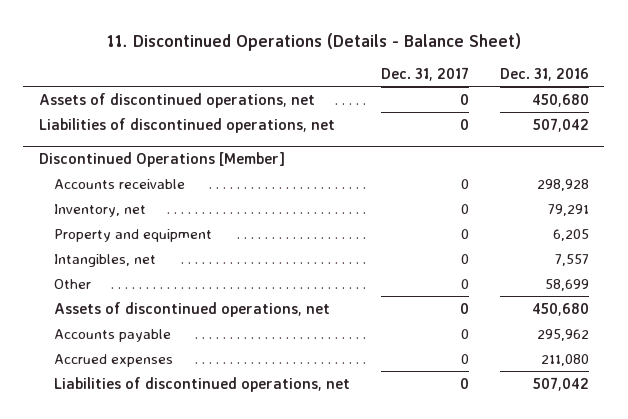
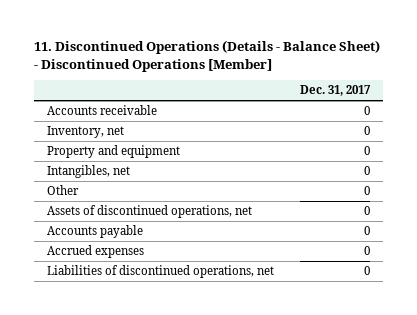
- 11. Discontinued Operations (Details - Balance Sheet)
+ 11. Discontinued Operations (Details - Balance Sheet) - Discontinued Operations [Member]
- | Dec. 31, 2017 | Dec. 31, 2016
+ | Dec. 31, 2017
- Assets of discontinued operations, net | 0 | 450,680
- Liabilities of discontinued operations, net | 0 | 507,042
- Discontinued Operations [Member]

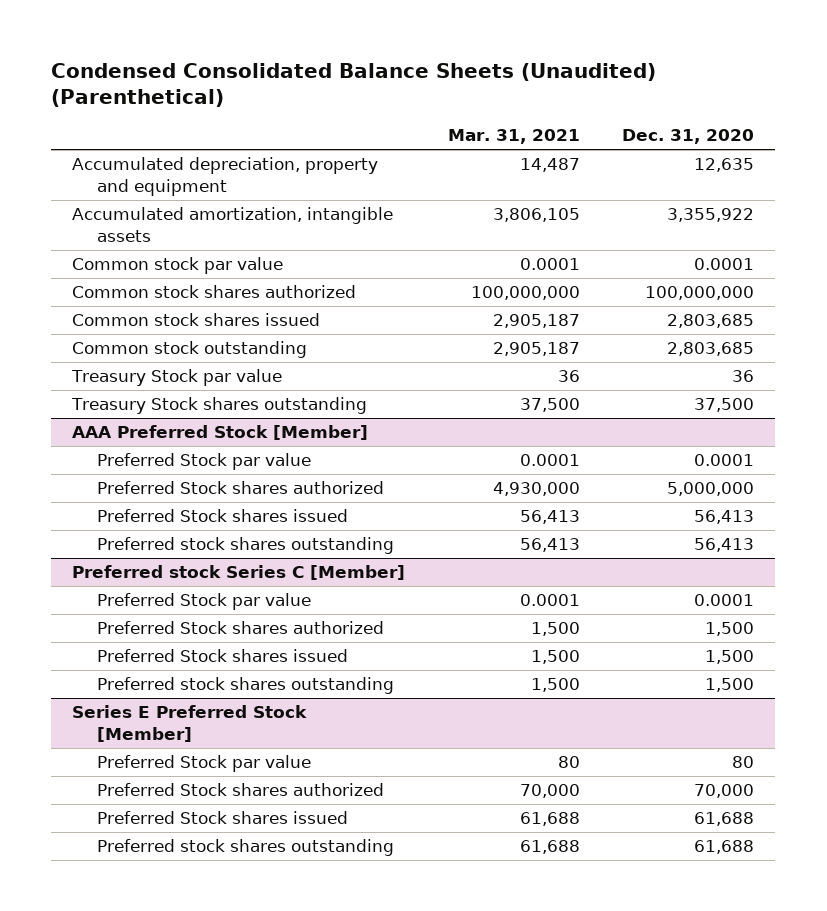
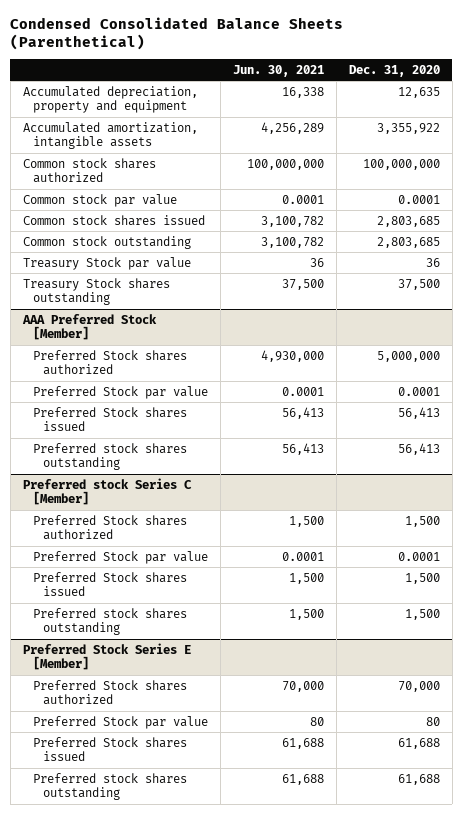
- Condensed Consolidated Balance Sheets (Unaudited) (Parenthetical)
+ Condensed Consolidated Balance Sheets (Parenthetical)
- | Mar. 31, 2021 | Dec. 31, 2020
+ | Jun. 30, 2021 | Dec. 31, 2020
moved down: Common stock par value | 0.0001 | 0.0001
@ AAA Preferred Stock [Member]
moved down: Preferred Stock par value | 0.0001 | 0.0001
@ Preferred stock Series C [Member]
moved down: Preferred Stock par value | 0.0001 | 0.0001
- Series E Preferred Stock [Member]
- Preferred Stock par value | 80 | 80
+ Preferred Stock Series E [Member]
+ Preferred Stock par value | 80 | 80

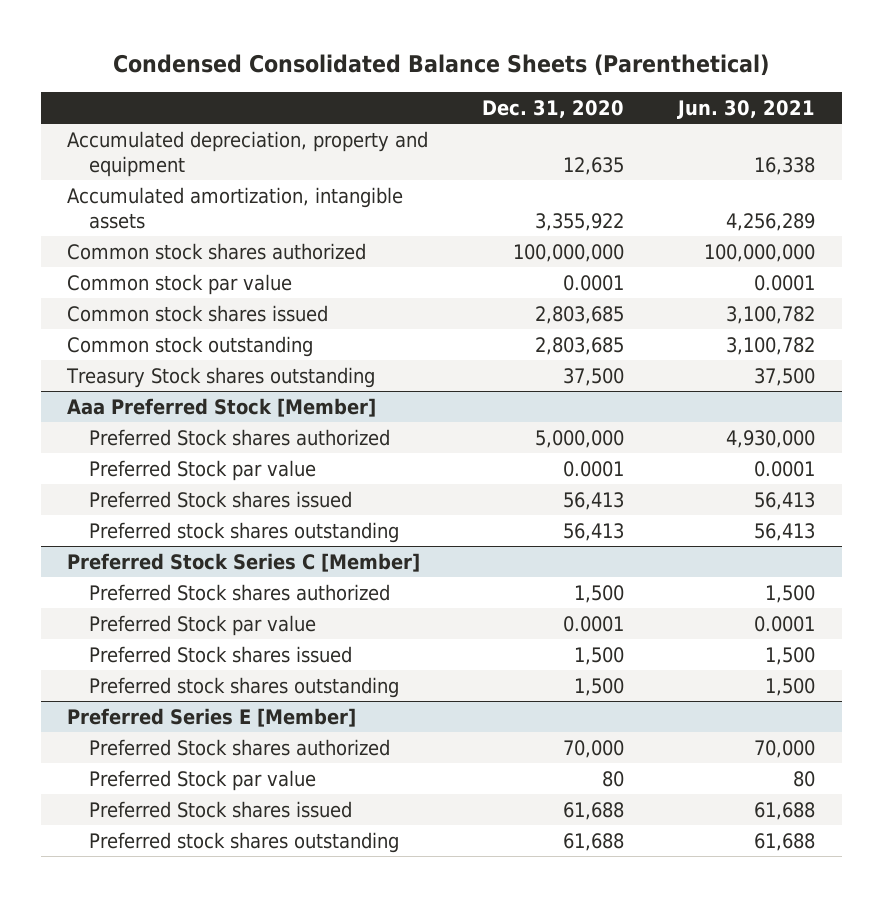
- | Jun. 30, 2021 | Dec. 31, 2020
+ | Dec. 31, 2020 | Jun. 30, 2021
- Treasury Stock par value | 36 | 36
- AAA Preferred Stock [Member]
+ Aaa Preferred Stock [Member]
- Preferred stock Series C [Member]
+ Preferred Stock Series C [Member]
- Preferred Stock Series E [Member]
+ Preferred Series E [Member]

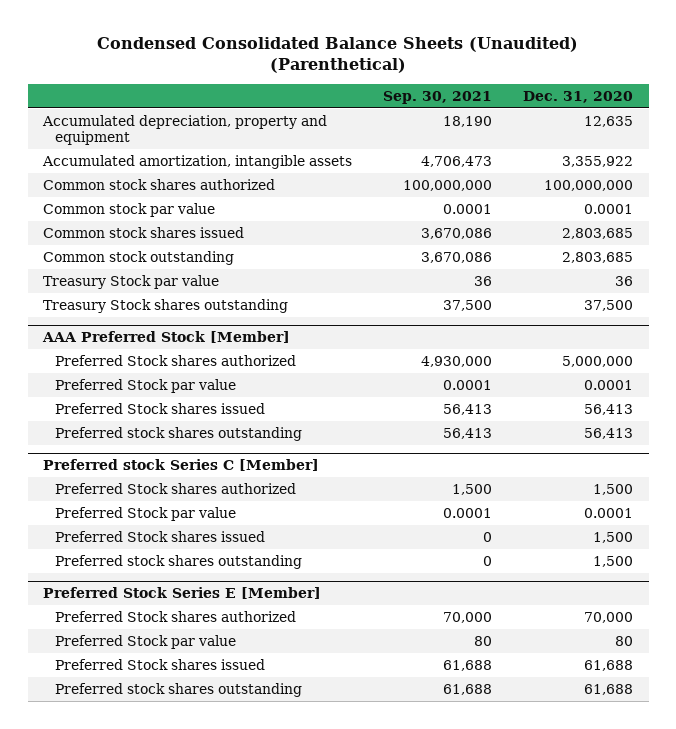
- Condensed Consolidated Balance Sheets (Parenthetical)
+ Condensed Consolidated Balance Sheets (Unaudited) (Parenthetical)
- | Dec. 31, 2020 | Jun. 30, 2021
+ | Sep. 30, 2021 | Dec. 31, 2020
+ Treasury Stock par value | 36 | 36
- Aaa Preferred Stock [Member]
+ AAA Preferred Stock [Member]
- Preferred Stock Series C [Member]
+ Preferred stock Series C [Member]
- Preferred Series E [Member]
+ Preferred Stock Series E [Member]

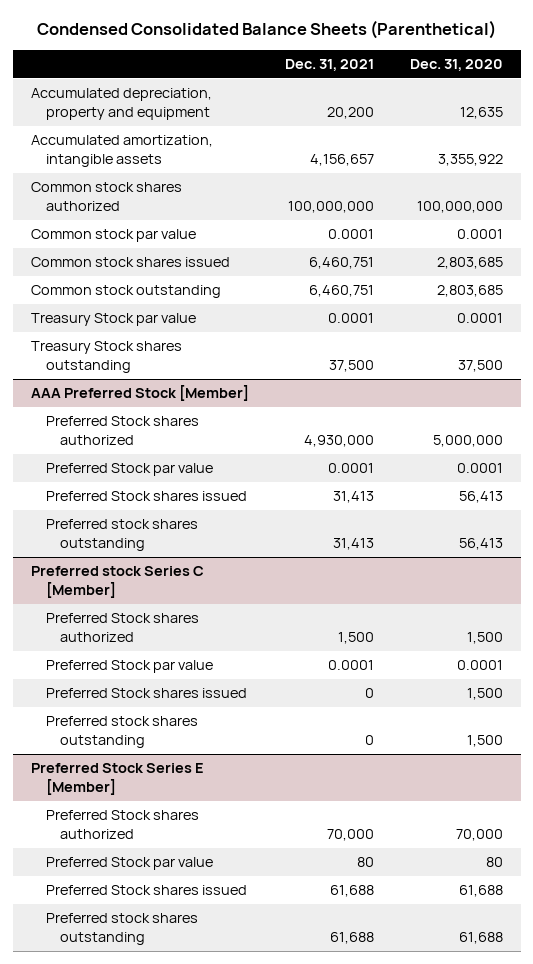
- Condensed Consolidated Balance Sheets (Unaudited) (Parenthetical)
+ Condensed Consolidated Balance Sheets (Parenthetical)
- | Sep. 30, 2021 | Dec. 31, 2020
+ | Dec. 31, 2021 | Dec. 31, 2020
- Treasury Stock par value | 36 | 36
+ Treasury Stock par value | 0.0001 | 0.0001

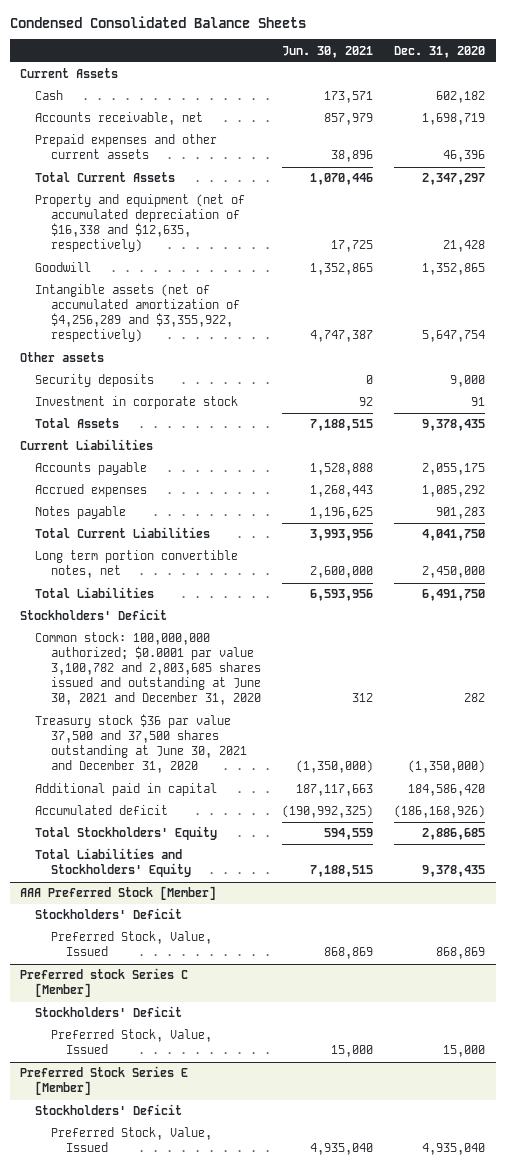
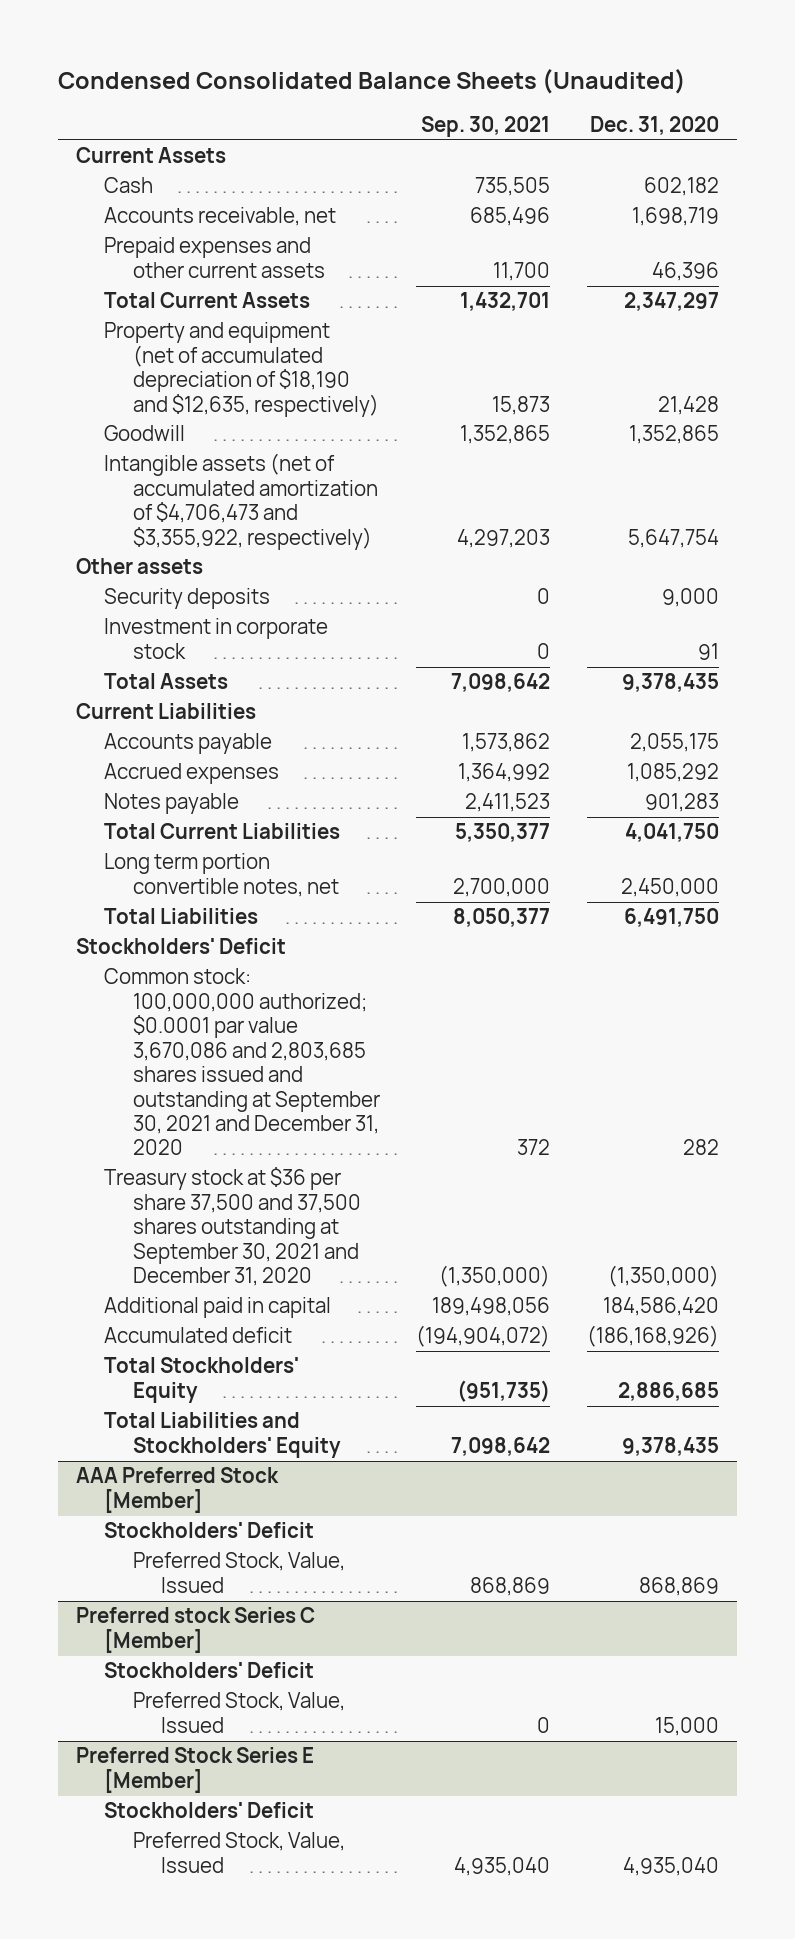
- Condensed Consolidated Balance Sheets
+ Condensed Consolidated Balance Sheets (Unaudited)
- | Jun. 30, 2021 | Dec. 31, 2020
+ | Sep. 30, 2021 | Dec. 31, 2020
- Property and equipment (net of accumulated depreciation of $16,338 and $12,635, respectively) | 17,725 | 21,428
+ Property and equipment (net of accumulated depreciation of $18,190 and $12,635, respectively) | 15,873 | 21,428
- Intangible assets (net of accumulated amortization of $4,256,289 and $3,355,922, respectively) | 4,747,387 | 5,647,754
+ Intangible assets (net of accumulated amortization of $4,706,473 and $3,355,922, respectively) | 4,297,203 | 5,647,754
- Common stock: 100,000,000 authorized; $0.0001 par value 3,100,782 and 2,803,685 shares issued and outstanding at June 30, 2021 and December 31, 2020 | 312 | 282
- Treasury stock $36 par value 37,500 and 37,500 shares outstanding at June 30, 2021 and December 31, 2020 | (1,350,000) | (1,350,000)
+ Common stock: 100,000,000 authorized; $0.0001 par value 3,670,086 and 2,803,685 shares issued and outstanding at September 30, 2021 and December 31, 2020 | 372 | 282
+ Treasury stock at $36 per share 37,500 and 37,500 shares outstanding at September 30, 2021 and December 31, 2020 | (1,350,000) | (1,350,000)

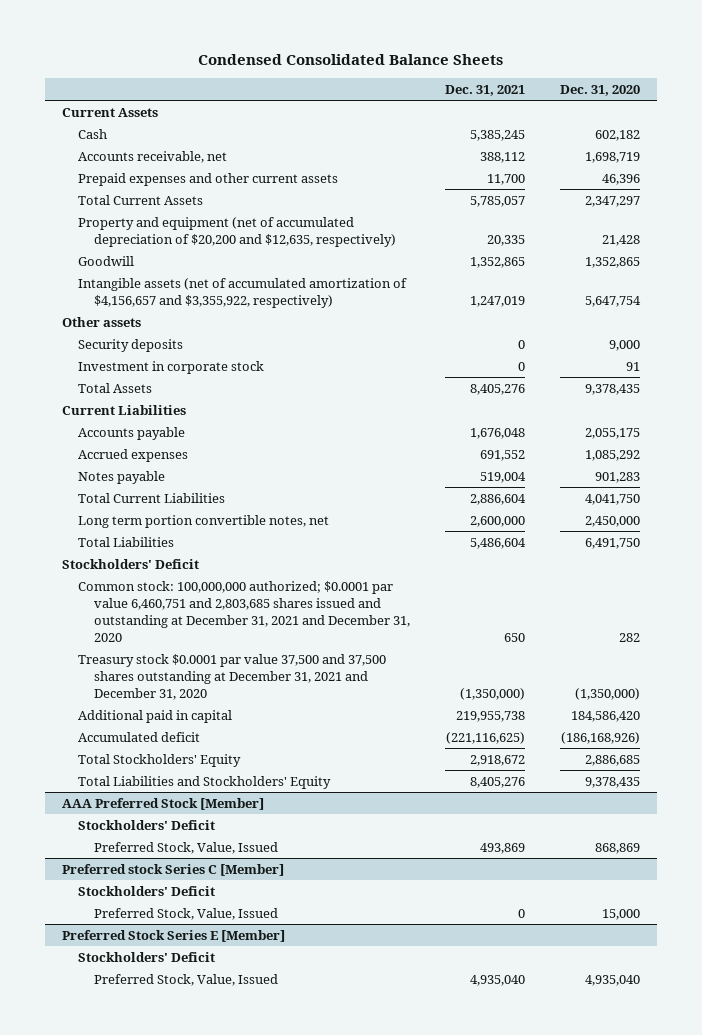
- Condensed Consolidated Balance Sheets (Unaudited)
+ Condensed Consolidated Balance Sheets
- | Sep. 30, 2021 | Dec. 31, 2020
+ | Dec. 31, 2021 | Dec. 31, 2020
- Property and equipment (net of accumulated depreciation of $18,190 and $12,635, respectively) | 15,873 | 21,428
+ Property and equipment (net of accumulated depreciation of $20,200 and $12,635, respectively) | 20,335 | 21,428
- Intangible assets (net of accumulated amortization of $4,706,473 and $3,355,922, respectively) | 4,297,203 | 5,647,754
+ Intangible assets (net of accumulated amortization of $4,156,657 and $3,355,922, respectively) | 1,247,019 | 5,647,754
- Common stock: 100,000,000 authorized; $0.0001 par value 3,670,086 and 2,803,685 shares issued and outstanding at September 30, 2021 and December 31, 2020 | 372 | 282
- Treasury stock at $36 per share 37,500 and 37,500 shares outstanding at September 30, 2021 and December 31, 2020 | (1,350,000) | (1,350,000)
+ Common stock: 100,000,000 authorized; $0.0001 par value 6,460,751 and 2,803,685 shares issued and outstanding at December 31, 2021 and December 31, 2020 | 650 | 282
+ Treasury stock $0.0001 par value 37,500 and 37,500 shares outstanding at December 31, 2021 and December 31, 2020 | (1,350,000) | (1,350,000)

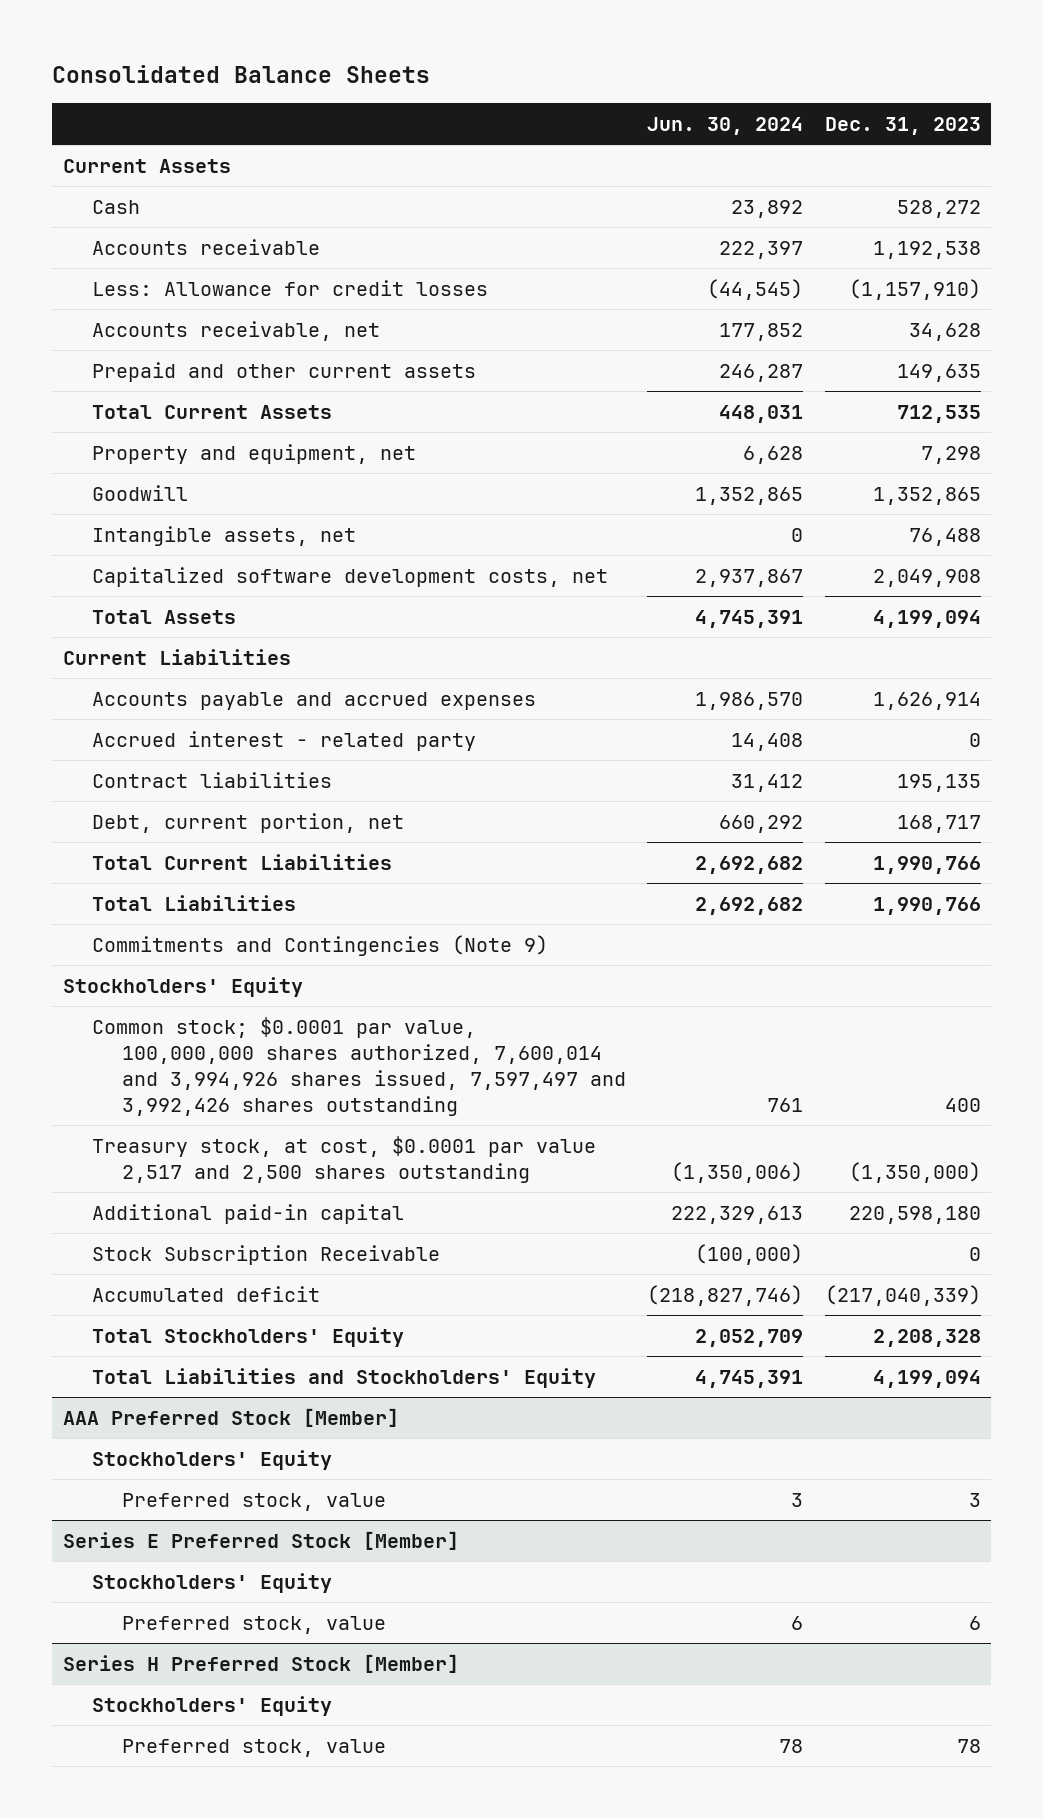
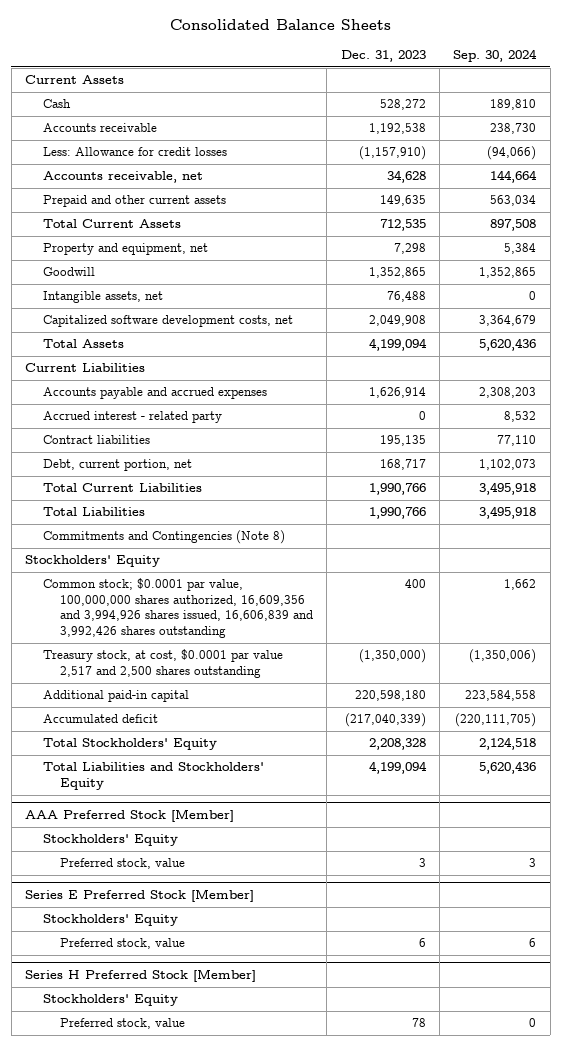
- | Jun. 30, 2024 | Dec. 31, 2023
+ | Dec. 31, 2023 | Sep. 30, 2024
- Commitments and Contingencies (Note 9)
+ Commitments and Contingencies (Note 8)
- Common stock; $0.0001 par value, 100,000,000 shares authorized, 7,600,014 and 3,994,926 shares issued, 7,597,497 and 3,992,426 shares outstanding | 761 | 400
+ Common stock; $0.0001 par value, 100,000,000 shares authorized, 16,609,356 and 3,994,926 shares issued, 16,606,839 and 3,992,426 shares outstanding | 400 | 1,662
- Stock Subscription Receivable | (100,000) | 0

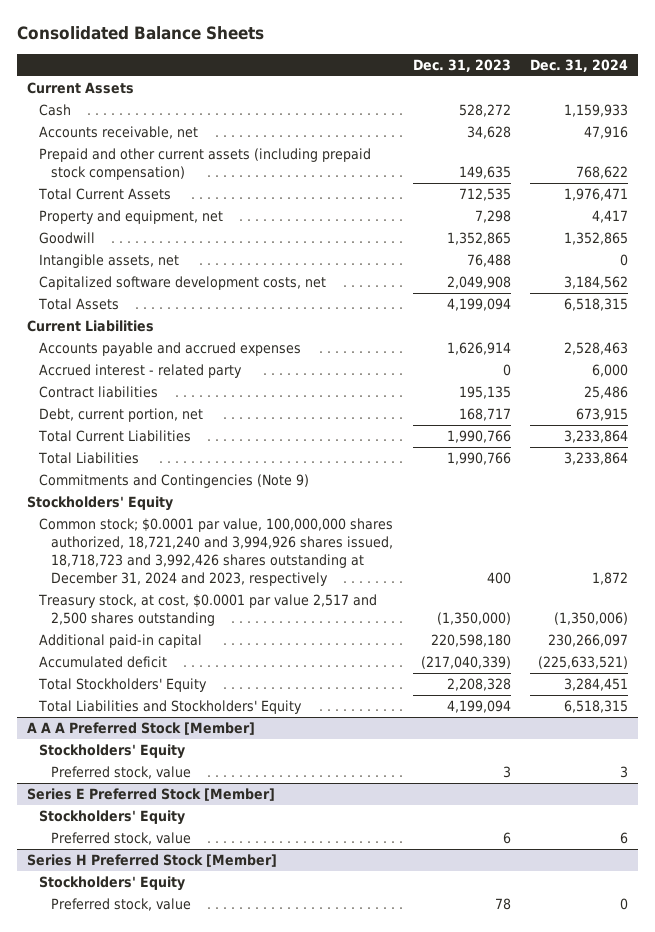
- | Dec. 31, 2023 | Sep. 30, 2024
+ | Dec. 31, 2023 | Dec. 31, 2024
- Accounts receivable | 1,192,538 | 238,730
- Less: Allowance for credit losses | (1,157,910) | (94,066)
- Prepaid and other current assets | 149,635 | 563,034
+ Prepaid and other current assets (including prepaid stock compensation) | 149,635 | 768,622
- Commitments and Contingencies (Note 8)
+ Commitments and Contingencies (Note 9)
- Common stock; $0.0001 par value, 100,000,000 shares authorized, 16,609,356 and 3,994,926 shares issued, 16,606,839 and 3,992,426 shares outstanding | 400 | 1,662
+ Common stock; $0.0001 par value, 100,000,000 shares authorized, 18,721,240 and 3,994,926 shares issued, 18,718,723 and 3,992,426 shares outstanding at December 31, 2024 and 2023, respectively | 400 | 1,872
- AAA Preferred Stock [Member]
+ A A A Preferred Stock [Member]

